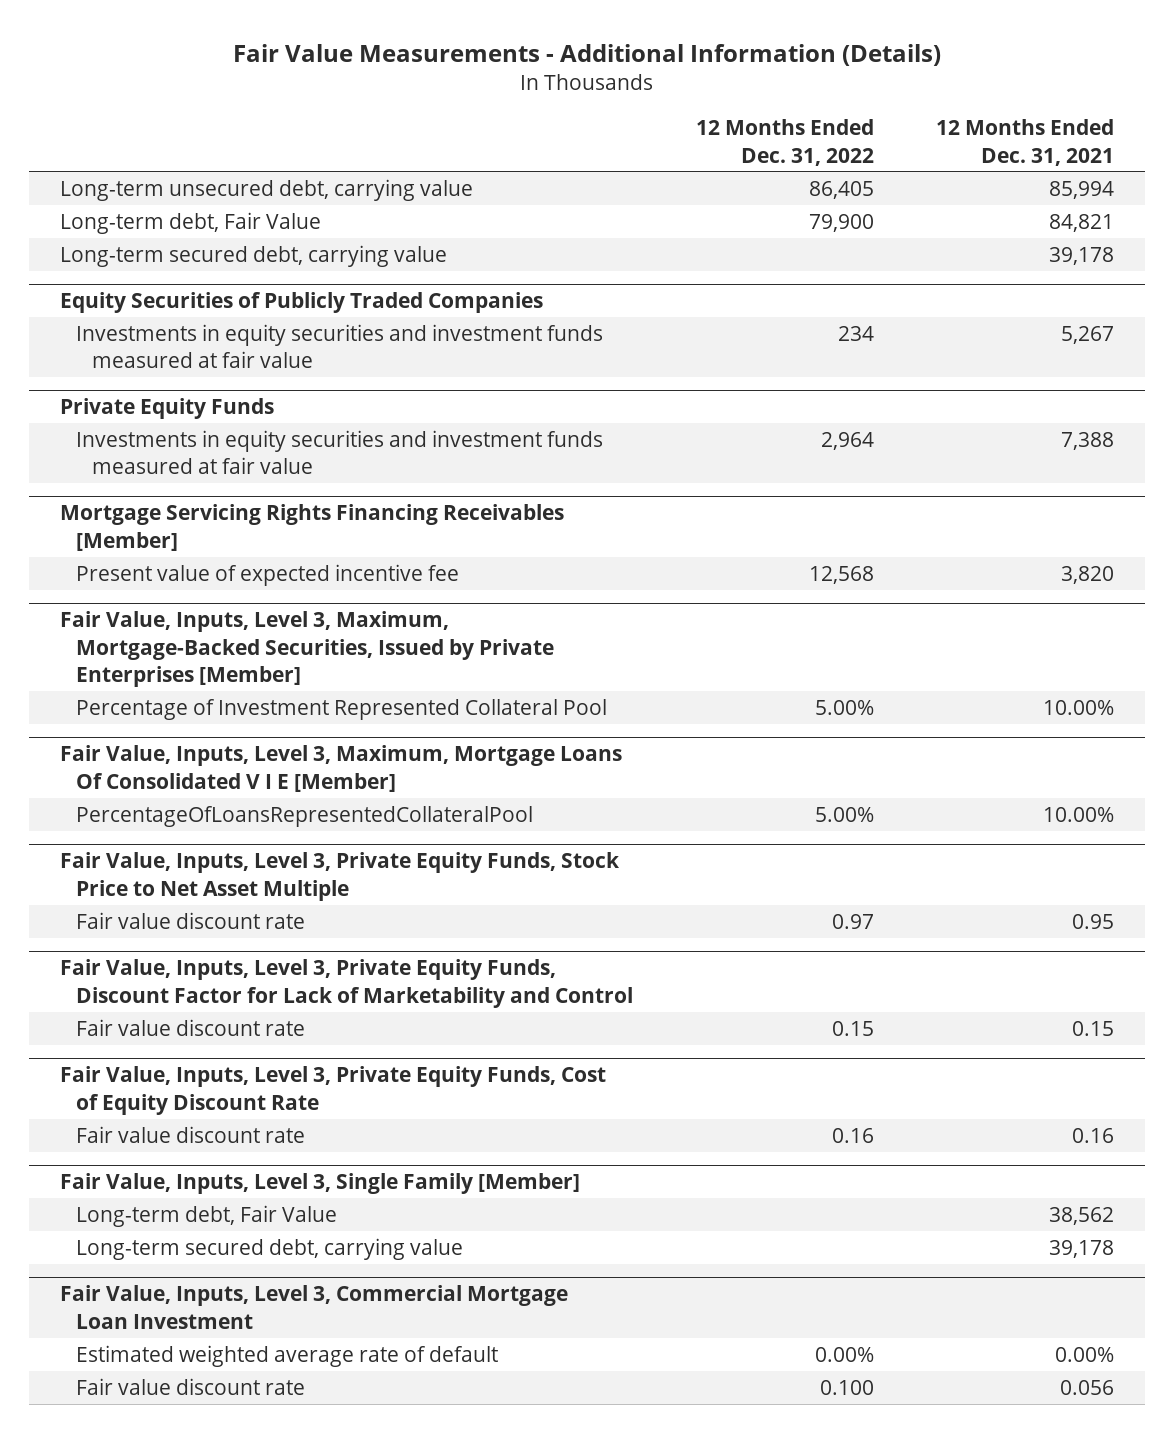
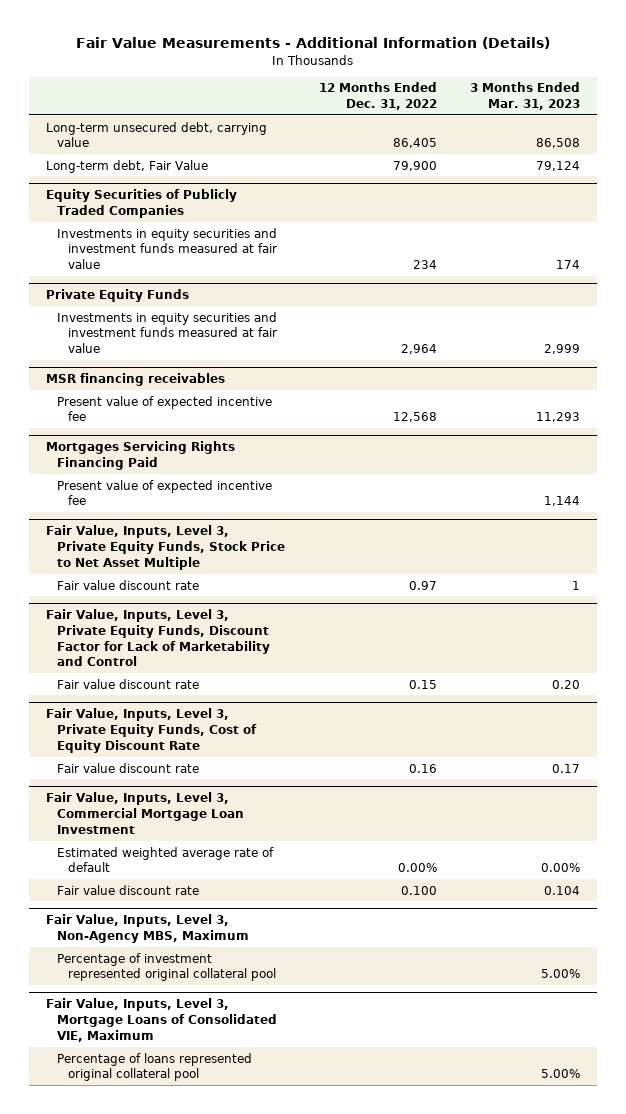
- | 12 Months Ended Dec. 31, 2022 | 12 Months Ended Dec. 31, 2021
+ | 12 Months Ended Dec. 31, 2022 | 3 Months Ended Mar. 31, 2023
- Long-term secured debt, carrying value | | 39,178
- Mortgage Servicing Rights Financing Receivables [Member]
+ MSR financing receivables
- Fair Value, Inputs, Level 3, Maximum, Mortgage-Backed Securities, Issued by Private Enterprises [Member]
- Percentage of Investment Represented Collateral Pool | 5.00% | 10.00%
- Fair Value, Inputs, Level 3, Maximum, Mortgage Loans Of Consolidated V I E [Member]
- PercentageOfLoansRepresentedCollateralPool | 5.00% | 10.00%
+ Mortgages Servicing Rights Financing Paid
+ Present value of expected incentive fee | | 1,144
- Fair Value, Inputs, Level 3, Single Family [Member]
- Long-term debt, Fair Value | | 38,562
- Long-term secured debt, carrying value | | 39,178
+ Fair Value, Inputs, Level 3, Non-Agency MBS, Maximum
+ Percentage of investment represented original collateral pool | | 5.00%
+ Fair Value, Inputs, Level 3, Mortgage Loans of Consolidated VIE, Maximum
+ Percentage of loans represented original collateral pool | | 5.00%

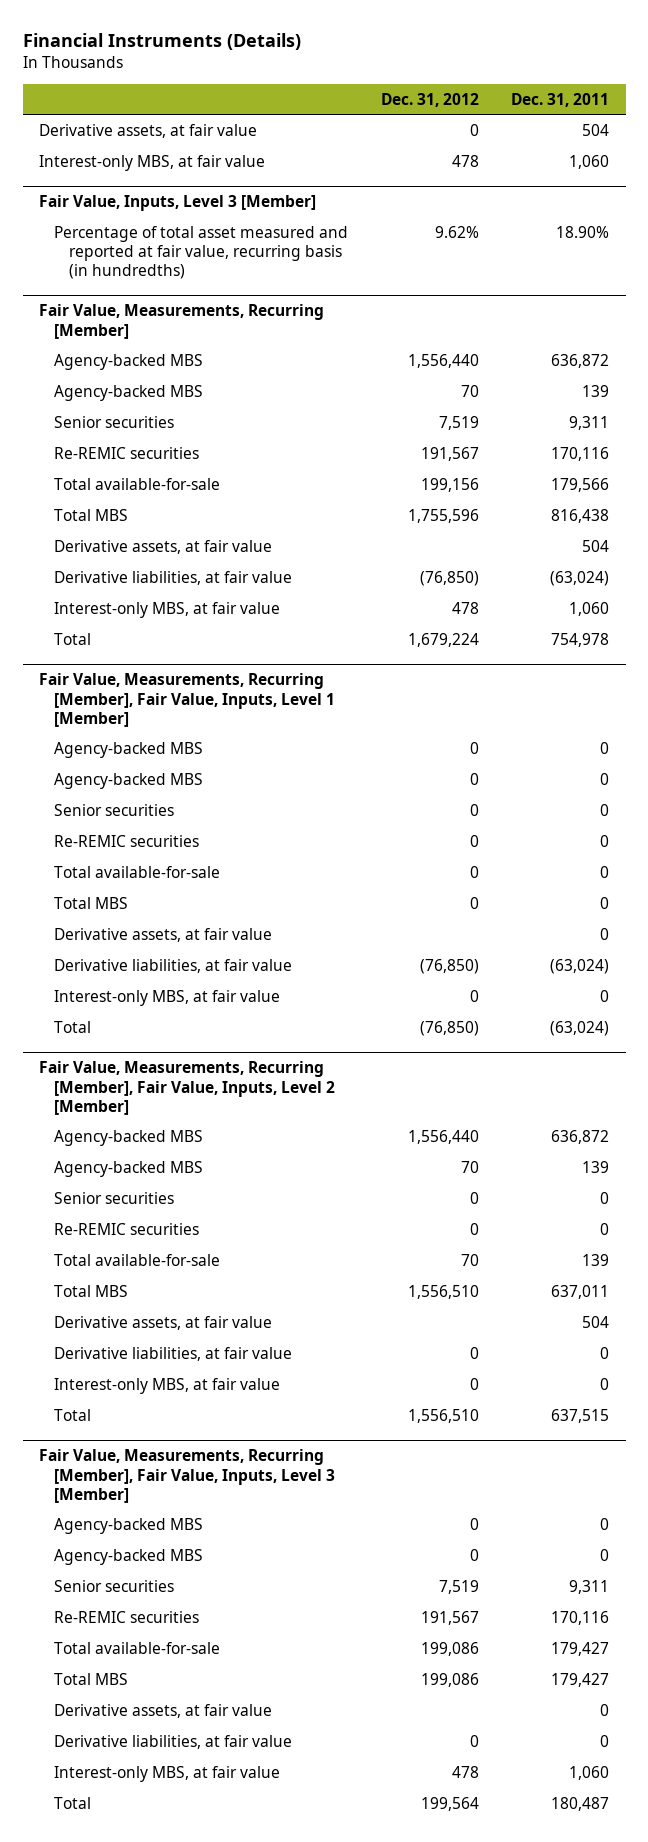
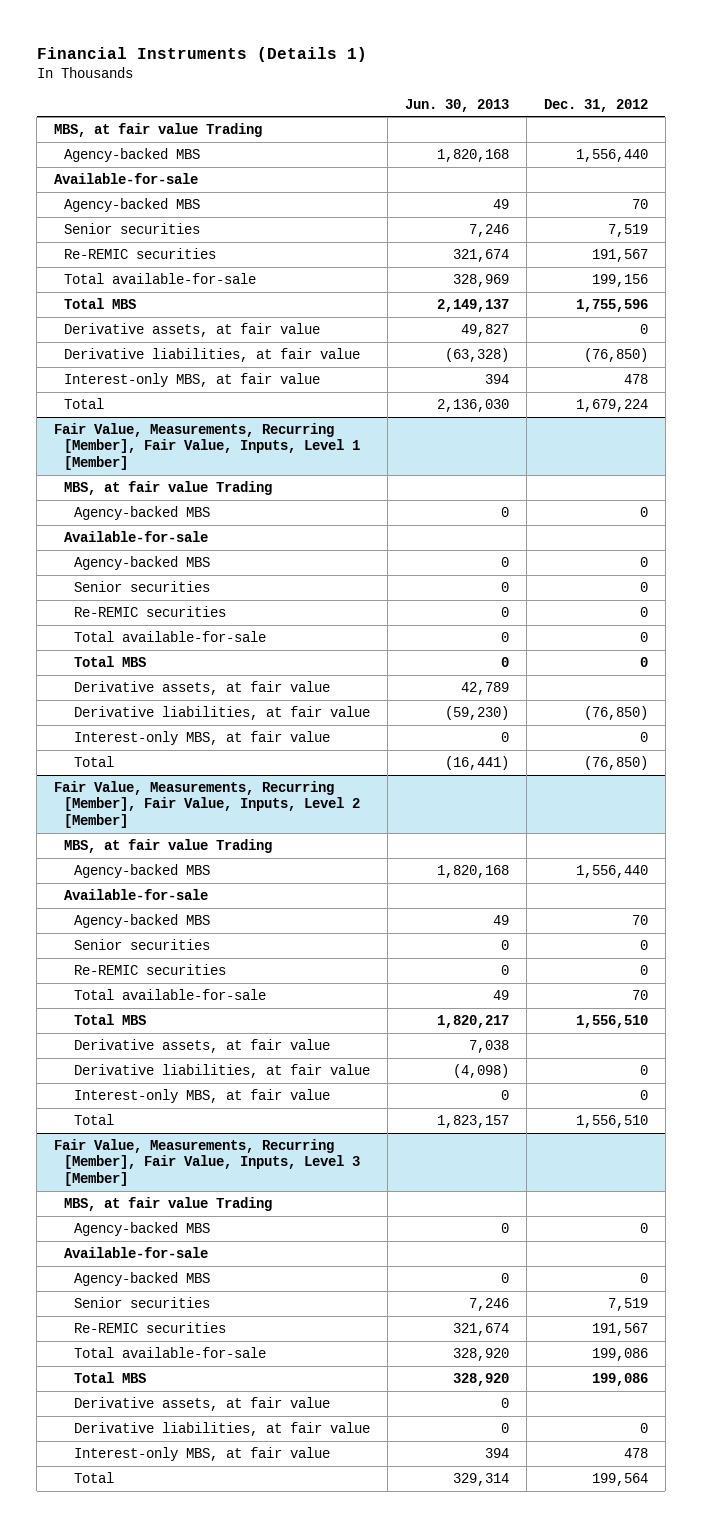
- Financial Instruments (Details)
+ Financial Instruments (Details 1)
- | Dec. 31, 2012 | Dec. 31, 2011
+ | Jun. 30, 2013 | Dec. 31, 2012
- Interest-only MBS, at fair value | 478 | 1,060
- Fair Value, Inputs, Level 3 [Member]
- Percentage of total asset measured and reported at fair value, recurring basis (in hundredths) | 9.62% | 18.90%
- Fair Value, Measurements, Recurring [Member]
+ MBS, at fair value Trading
+ Available-for-sale
- Derivative assets, at fair value | | 504
moved down: Derivative assets, at fair value | 49,827 | 0
@ Fair Value, Measurements, Recurring [Member], Fair Value, Inputs, Level 1 [Member]
+ MBS, at fair value Trading
+ Available-for-sale
@ Fair Value, Measurements, Recurring [Member], Fair Value, Inputs, Level 2 [Member]
+ MBS, at fair value Trading
+ Available-for-sale
@ Fair Value, Measurements, Recurring [Member], Fair Value, Inputs, Level 3 [Member]
+ MBS, at fair value Trading
+ Available-for-sale

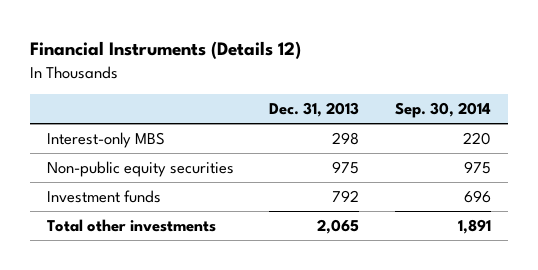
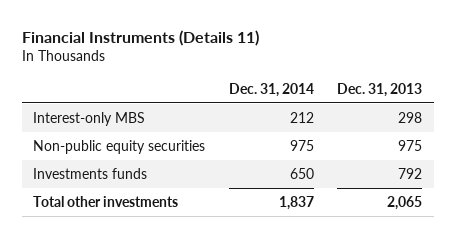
- Financial Instruments (Details 12)
+ Financial Instruments (Details 11)
- | Dec. 31, 2013 | Sep. 30, 2014
+ | Dec. 31, 2014 | Dec. 31, 2013
- Investment funds | 792 | 696
+ Investments funds | 650 | 792

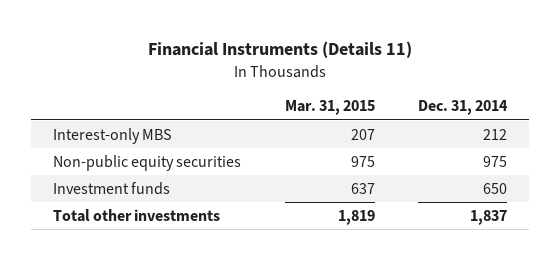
- | Dec. 31, 2014 | Dec. 31, 2013
+ | Mar. 31, 2015 | Dec. 31, 2014
- Investments funds | 650 | 792
+ Investment funds | 637 | 650

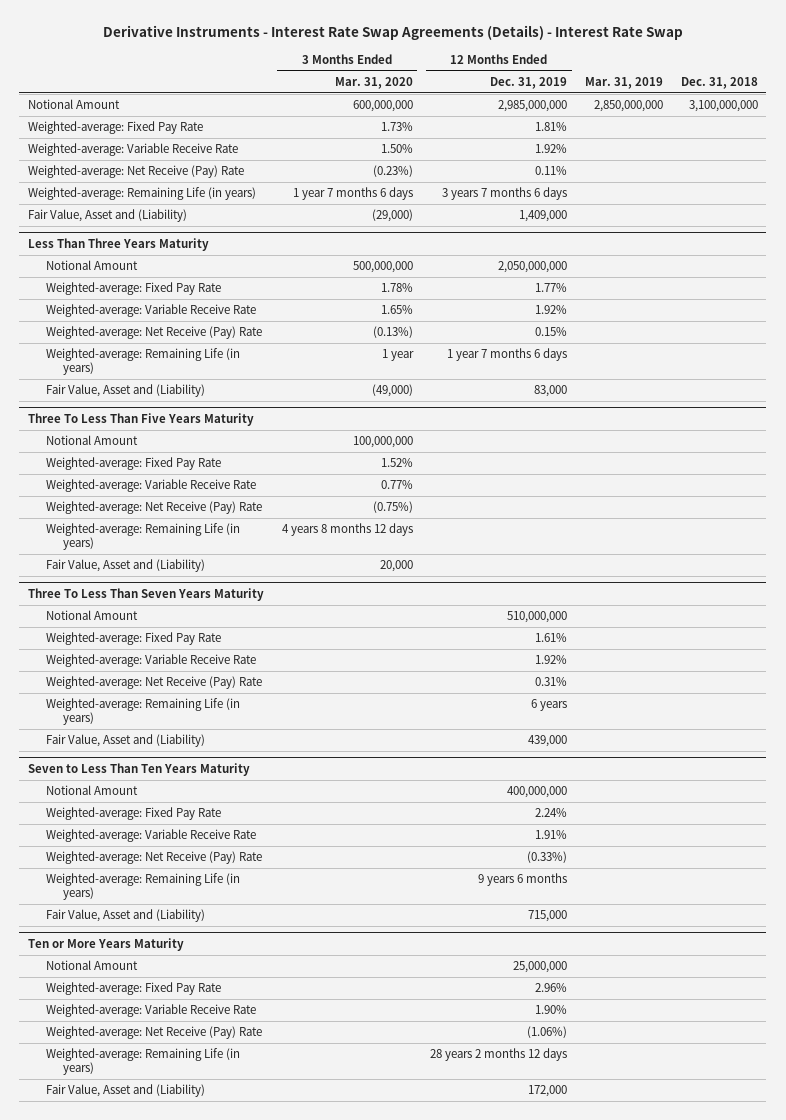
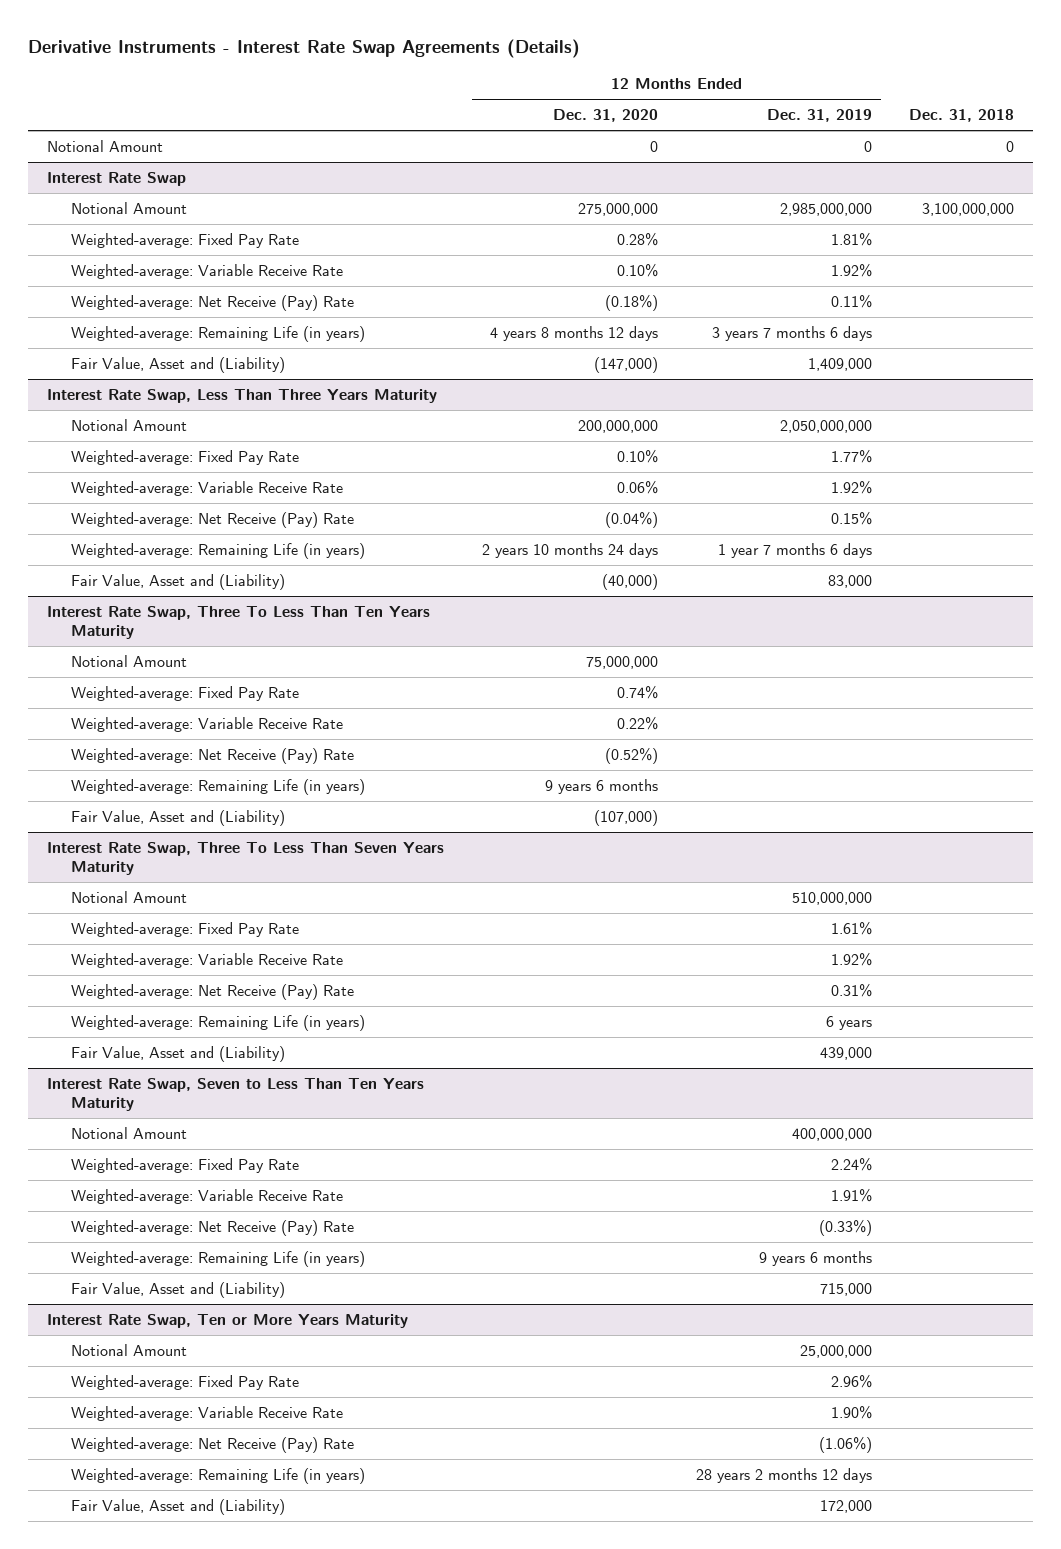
- Derivative Instruments - Interest Rate Swap Agreements (Details) - Interest Rate Swap
+ Derivative Instruments - Interest Rate Swap Agreements (Details)
- | 3 Months Ended Mar. 31, 2020 | 12 Months Ended Dec. 31, 2019 | Mar. 31, 2019 | Dec. 31, 2018
+ | 12 Months Ended Dec. 31, 2020 | 12 Months Ended Dec. 31, 2019 | Dec. 31, 2018
+ Notional Amount | 0 | 0 | 0
+ Interest Rate Swap
- Less Than Three Years Maturity
+ Interest Rate Swap, Less Than Three Years Maturity
- Three To Less Than Five Years Maturity
+ Interest Rate Swap, Three To Less Than Ten Years Maturity
- Three To Less Than Seven Years Maturity
+ Interest Rate Swap, Three To Less Than Seven Years Maturity
- Seven to Less Than Ten Years Maturity
+ Interest Rate Swap, Seven to Less Than Ten Years Maturity
- Ten or More Years Maturity
+ Interest Rate Swap, Ten or More Years Maturity

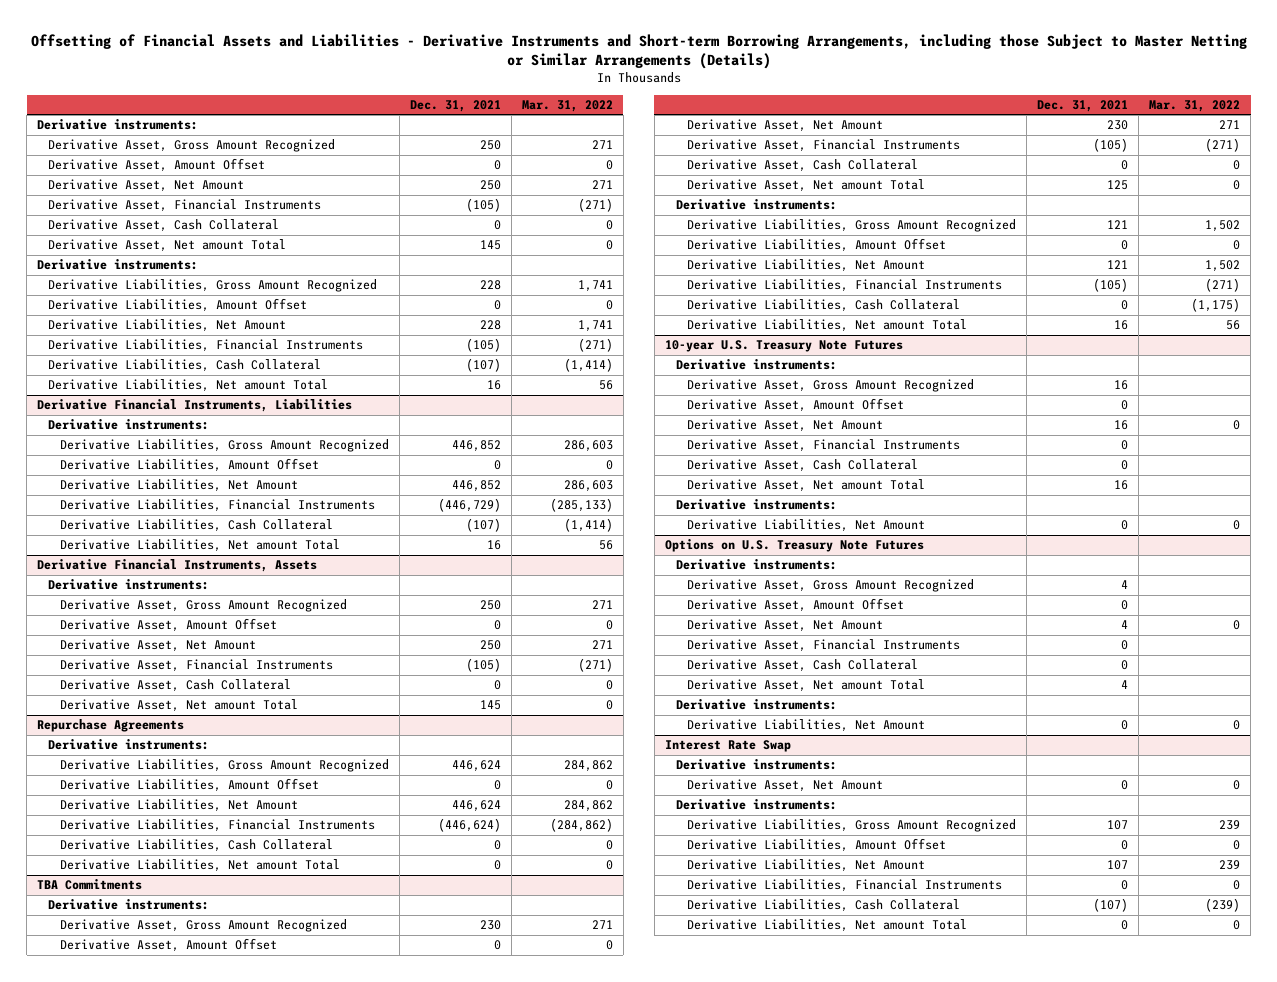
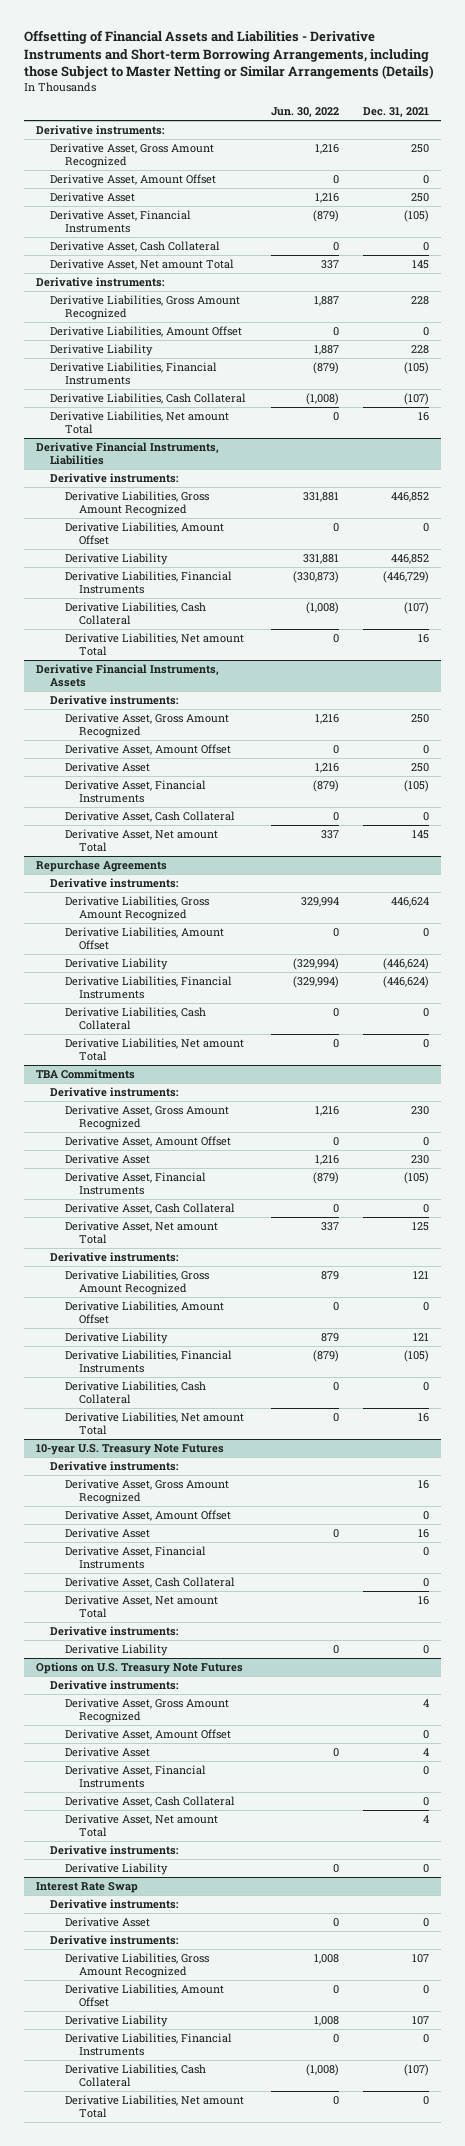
- | Dec. 31, 2021 | Mar. 31, 2022
+ | Jun. 30, 2022 | Dec. 31, 2021
- Derivative Asset, Net Amount | 250 | 271
+ Derivative Asset | 1,216 | 250
- Derivative Liabilities, Net Amount | 228 | 1,741
+ Derivative Liability | 1,887 | 228
@ Derivative Financial Instruments, Liabilities
- Derivative Liabilities, Net Amount | 446,852 | 286,603
+ Derivative Liability | 331,881 | 446,852
@ Derivative Financial Instruments, Assets
- Derivative Asset, Net Amount | 250 | 271
+ Derivative Asset | 1,216 | 250
@ Repurchase Agreements
- Derivative Liabilities, Net Amount | 446,624 | 284,862
+ Derivative Liability | (329,994) | (446,624)
@ TBA Commitments
- Derivative Asset, Net Amount | 230 | 271
+ Derivative Asset | 1,216 | 230
- Derivative Liabilities, Net Amount | 121 | 1,502
+ Derivative Liability | 879 | 121
@ 10-year U.S. Treasury Note Futures
- Derivative Asset, Net Amount | 16 | 0
+ Derivative Asset | 0 | 16
- Derivative Liabilities, Net Amount | 0 | 0
+ Derivative Liability | 0 | 0
@ Options on U.S. Treasury Note Futures
- Derivative Asset, Net Amount | 4 | 0
+ Derivative Asset | 0 | 4
- Derivative Liabilities, Net Amount | 0 | 0
+ Derivative Liability | 0 | 0
@ Interest Rate Swap
- Derivative Asset, Net Amount | 0 | 0
+ Derivative Asset | 0 | 0
- Derivative Liabilities, Net Amount | 107 | 239
+ Derivative Liability | 1,008 | 107

